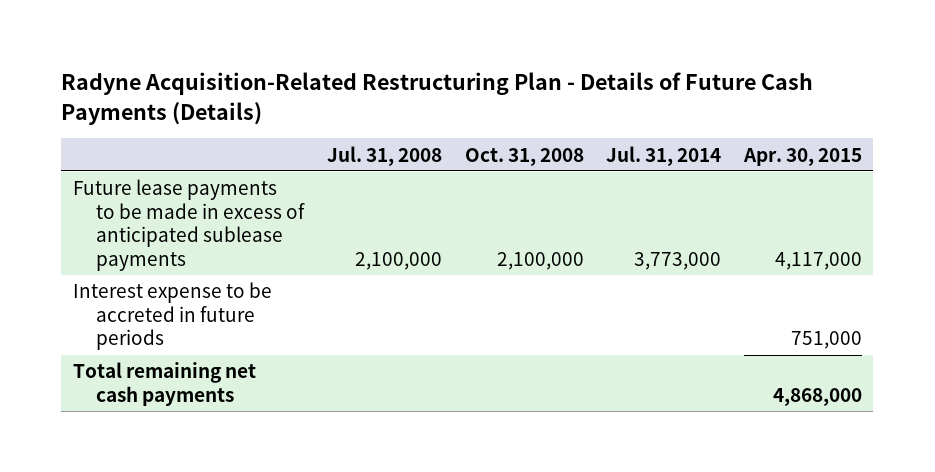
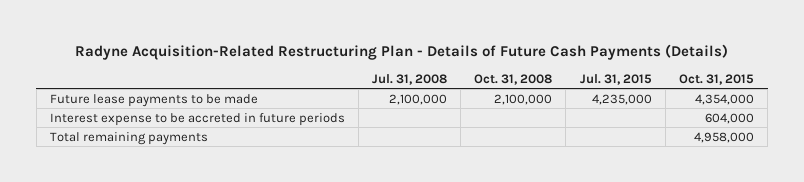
- | Jul. 31, 2008 | Oct. 31, 2008 | Jul. 31, 2014 | Apr. 30, 2015
+ | Jul. 31, 2008 | Oct. 31, 2008 | Jul. 31, 2015 | Oct. 31, 2015
- Future lease payments to be made in excess of anticipated sublease payments | 2,100,000 | 2,100,000 | 3,773,000 | 4,117,000
+ Future lease payments to be made | 2,100,000 | 2,100,000 | 4,235,000 | 4,354,000
- Total remaining net cash payments | | | | 4,868,000
+ Total remaining payments | | | | 4,958,000

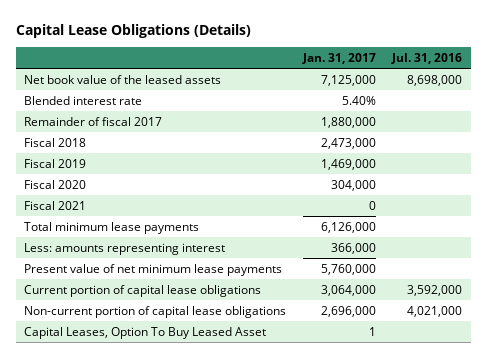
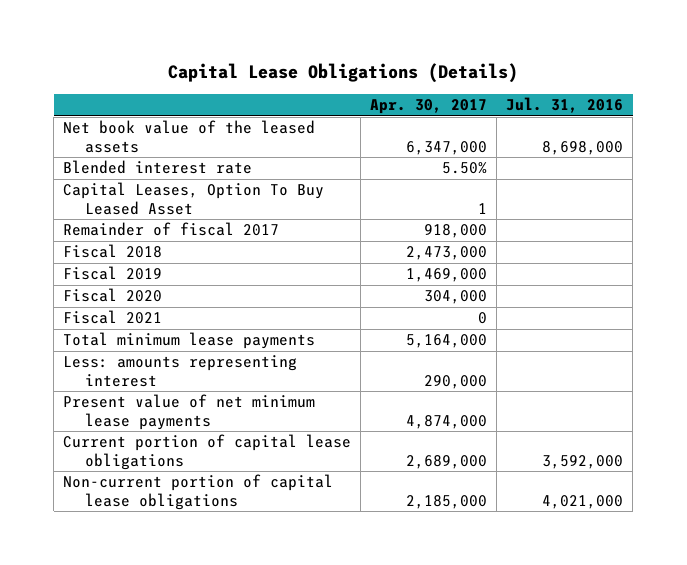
- | Jan. 31, 2017 | Jul. 31, 2016
+ | Apr. 30, 2017 | Jul. 31, 2016
moved up: Capital Leases, Option To Buy Leased Asset | 1 |

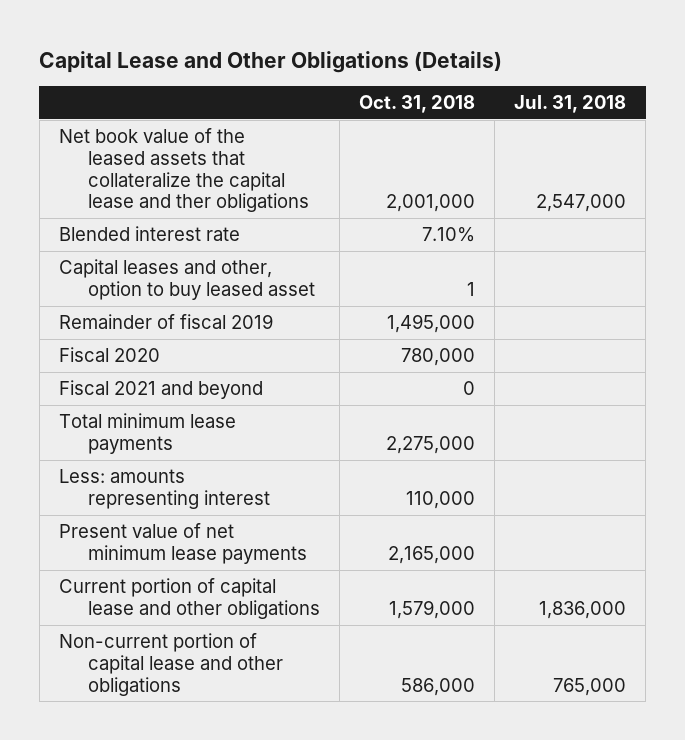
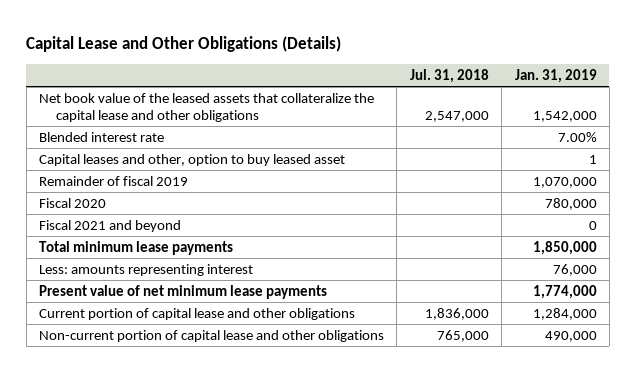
- | Oct. 31, 2018 | Jul. 31, 2018
+ | Jul. 31, 2018 | Jan. 31, 2019
- Net book value of the leased assets that collateralize the capital lease and ther obligations | 2,001,000 | 2,547,000
+ Net book value of the leased assets that collateralize the capital lease and other obligations | 2,547,000 | 1,542,000

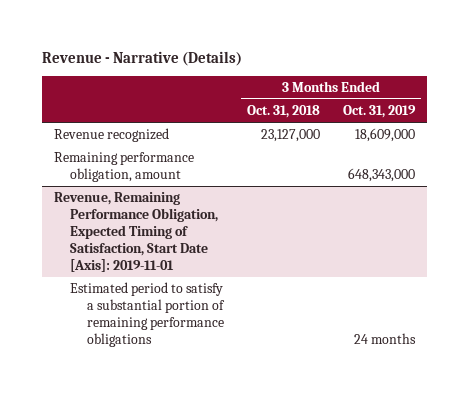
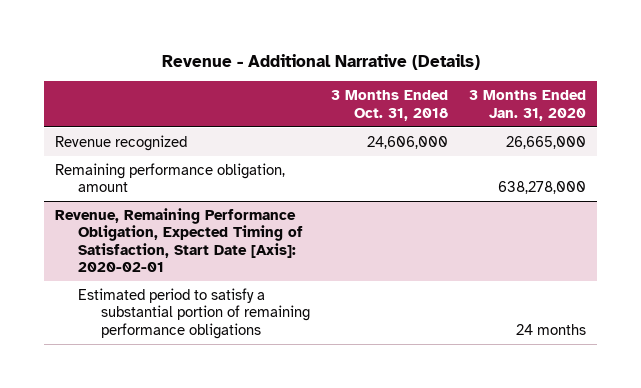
- Revenue - Narrative (Details)
+ Revenue - Additional Narrative (Details)
- | 3 Months Ended Oct. 31, 2018 | 3 Months Ended Oct. 31, 2019
+ | 3 Months Ended Oct. 31, 2018 | 3 Months Ended Jan. 31, 2020
- Revenue recognized | 23,127,000 | 18,609,000
+ Revenue recognized | 24,606,000 | 26,665,000
- Revenue, Remaining Performance Obligation, Expected Timing of Satisfaction, Start Date [Axis]: 2019-11-01
- Estimated period to satisfy a substantial portion of remaining performance obligations | | 24 months
+ Revenue, Remaining Performance Obligation, Expected Timing of Satisfaction, Start Date [Axis]: 2020-02-01
+ Estimated period to satisfy a substantial portion of remaining performance obligations | | 24 months

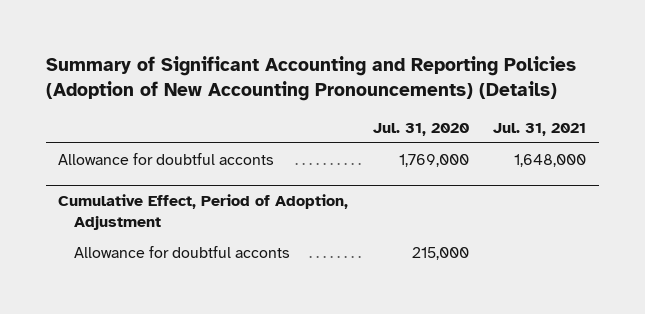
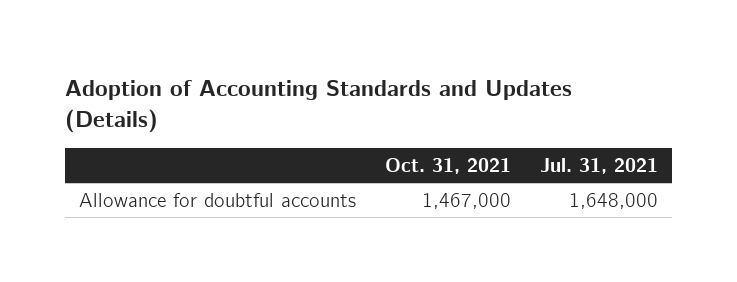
- Summary of Significant Accounting and Reporting Policies (Adoption of New Accounting Pronouncements) (Details)
+ Adoption of Accounting Standards and Updates (Details)
- | Jul. 31, 2020 | Jul. 31, 2021
+ | Oct. 31, 2021 | Jul. 31, 2021
- Allowance for doubtful acconts | 1,769,000 | 1,648,000
- Cumulative Effect, Period of Adoption, Adjustment
- Allowance for doubtful acconts | 215,000 |
+ Allowance for doubtful accounts | 1,467,000 | 1,648,000

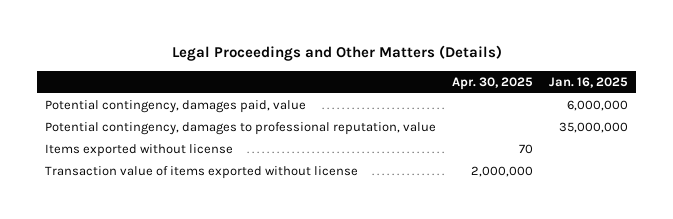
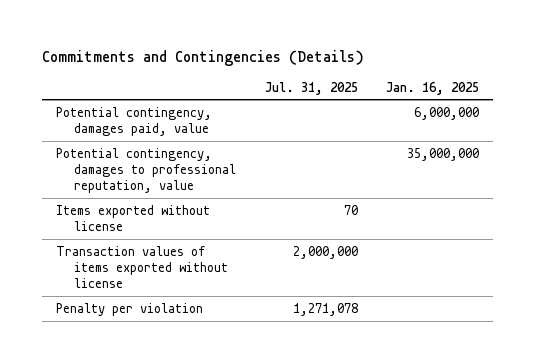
- Legal Proceedings and Other Matters (Details)
+ Commitments and Contingencies (Details)
- | Apr. 30, 2025 | Jan. 16, 2025
+ | Jul. 31, 2025 | Jan. 16, 2025
- Transaction value of items exported without license | 2,000,000 |
+ Transaction values of items exported without license | 2,000,000 |
+ Penalty per violation | 1,271,078 |

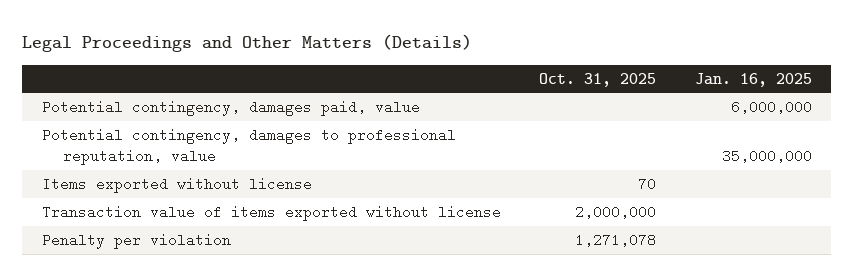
- Commitments and Contingencies (Details)
+ Legal Proceedings and Other Matters (Details)
- | Jul. 31, 2025 | Jan. 16, 2025
+ | Oct. 31, 2025 | Jan. 16, 2025
- Transaction values of items exported without license | 2,000,000 |
+ Transaction value of items exported without license | 2,000,000 |

